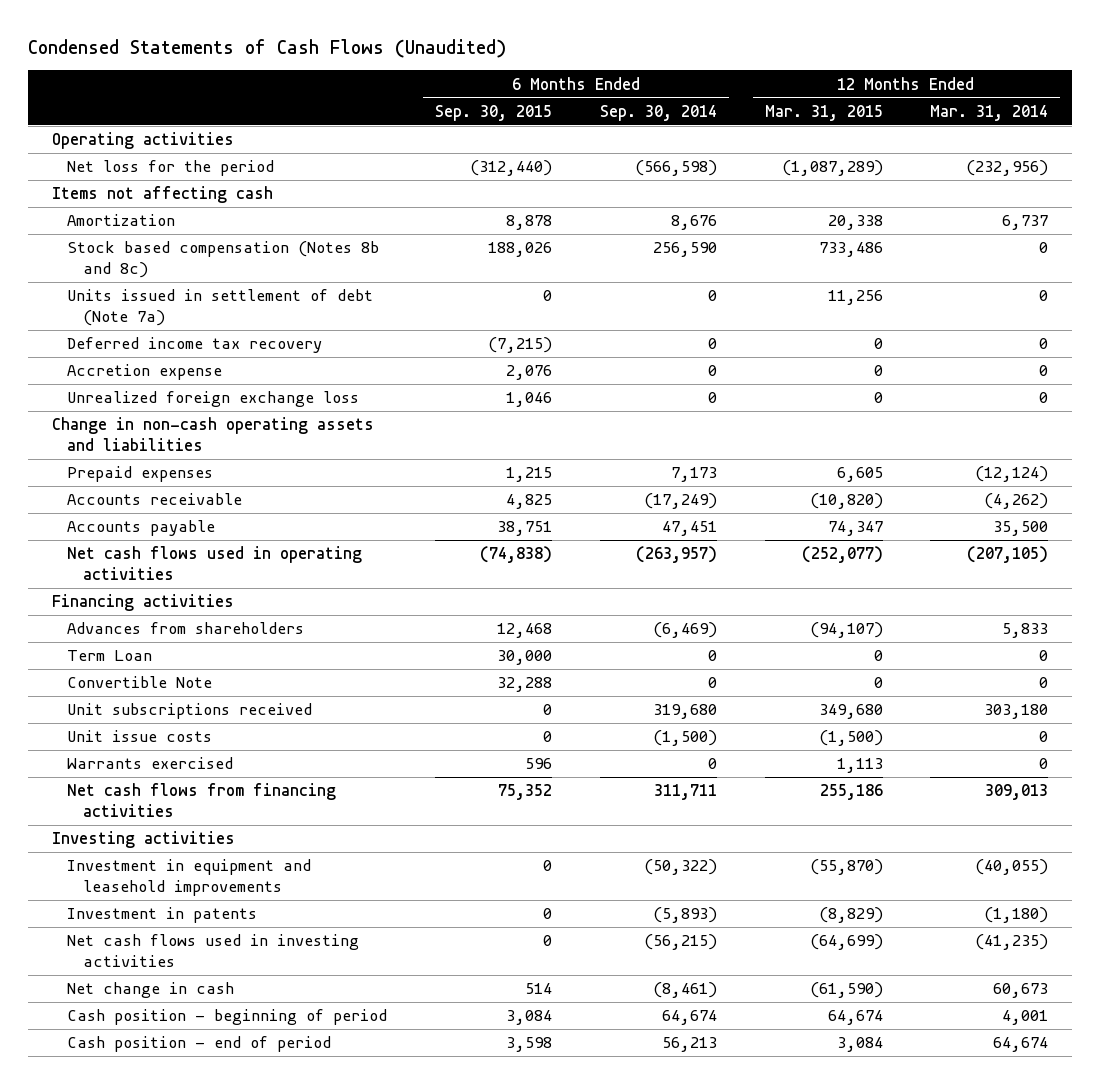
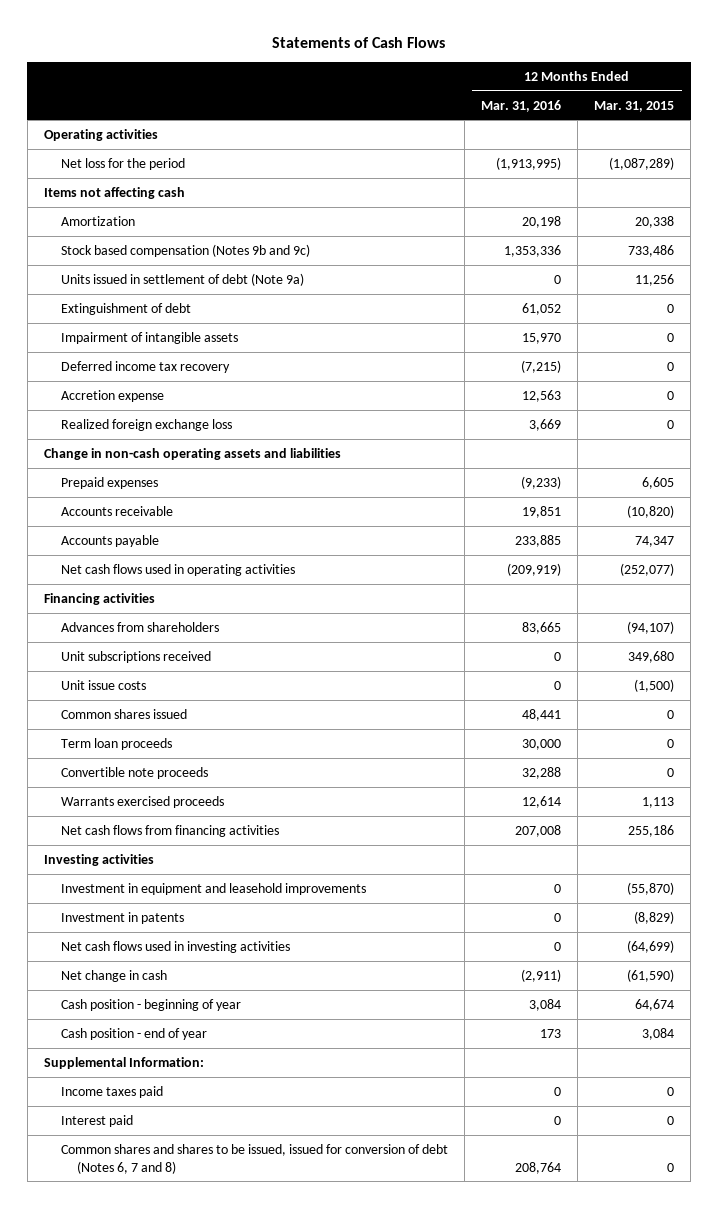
- Condensed Statements of Cash Flows (Unaudited)
+ Statements of Cash Flows
- | 6 Months Ended Sep. 30, 2015 | 6 Months Ended Sep. 30, 2014 | 12 Months Ended Mar. 31, 2015 | 12 Months Ended Mar. 31, 2014
+ | 12 Months Ended Mar. 31, 2016 | 12 Months Ended Mar. 31, 2015
- Stock based compensation (Notes 8b and 8c) | 188,026 | 256,590 | 733,486 | 0
- Units issued in settlement of debt (Note 7a) | 0 | 0 | 11,256 | 0
+ Stock based compensation (Notes 9b and 9c) | 1,353,336 | 733,486
+ Units issued in settlement of debt (Note 9a) | 0 | 11,256
+ Extinguishment of debt | 61,052 | 0
+ Impairment of intangible assets | 15,970 | 0
- Unrealized foreign exchange loss | 1,046 | 0 | 0 | 0
+ Realized foreign exchange loss | 3,669 | 0
- Term Loan | 30,000 | 0 | 0 | 0
- Convertible Note | 32,288 | 0 | 0 | 0
- Warrants exercised | 596 | 0 | 1,113 | 0
+ Common shares issued | 48,441 | 0
+ Term loan proceeds | 30,000 | 0
+ Convertible note proceeds | 32,288 | 0
+ Warrants exercised proceeds | 12,614 | 1,113
- Cash position - beginning of period | 3,084 | 64,674 | 64,674 | 4,001
- Cash position - end of period | 3,598 | 56,213 | 3,084 | 64,674
+ Cash position - beginning of year | 3,084 | 64,674
+ Cash position - end of year | 173 | 3,084
+ Supplemental Information:
+ Income taxes paid | 0 | 0
+ Interest paid | 0 | 0
+ Common shares and shares to be issued, issued for conversion of debt (Notes 6, 7 and 8) | 208,764 | 0

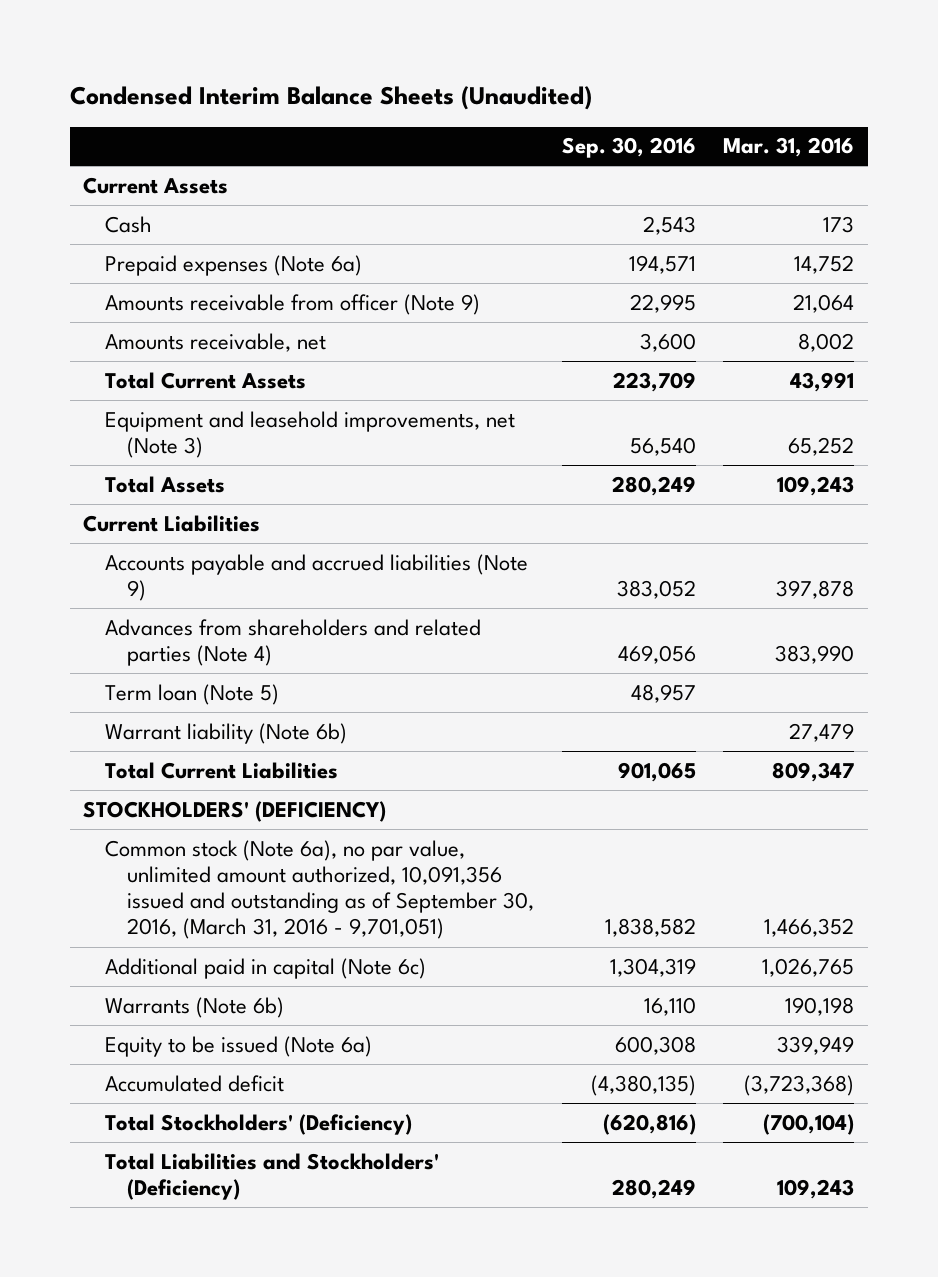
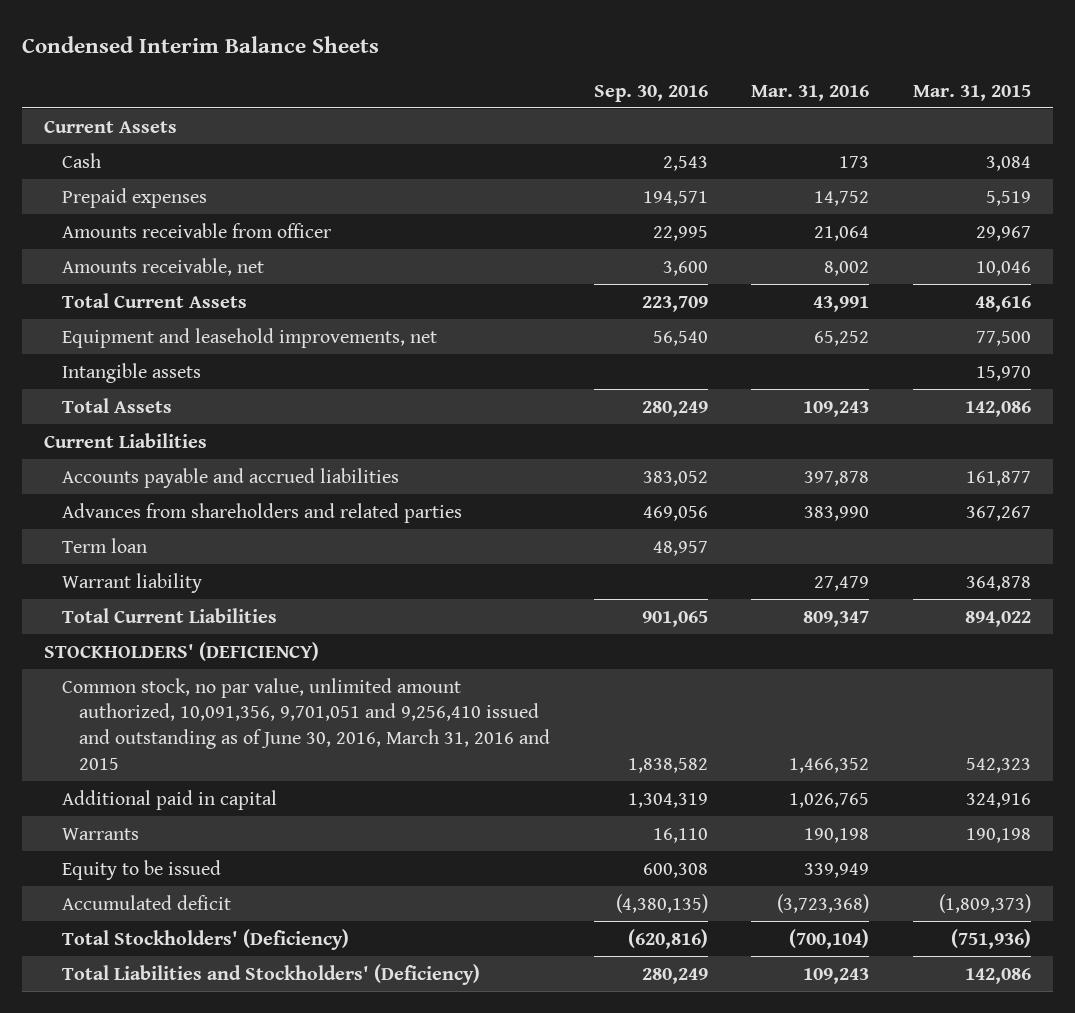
- Condensed Interim Balance Sheets (Unaudited)
+ Condensed Interim Balance Sheets
- | Sep. 30, 2016 | Mar. 31, 2016
+ | Sep. 30, 2016 | Mar. 31, 2016 | Mar. 31, 2015
- Prepaid expenses (Note 6a) | 194,571 | 14,752
- Amounts receivable from officer (Note 9) | 22,995 | 21,064
+ Prepaid expenses | 194,571 | 14,752 | 5,519
+ Amounts receivable from officer | 22,995 | 21,064 | 29,967
- Equipment and leasehold improvements, net (Note 3) | 56,540 | 65,252
+ Equipment and leasehold improvements, net | 56,540 | 65,252 | 77,500
+ Intangible assets | | | 15,970
- Accounts payable and accrued liabilities (Note 9) | 383,052 | 397,878
- Advances from shareholders and related parties (Note 4) | 469,056 | 383,990
- Term loan (Note 5) | 48,957 |
- Warrant liability (Note 6b) | | 27,479
+ Accounts payable and accrued liabilities | 383,052 | 397,878 | 161,877
+ Advances from shareholders and related parties | 469,056 | 383,990 | 367,267
+ Term loan | 48,957 | |
+ Warrant liability | | 27,479 | 364,878
- Common stock (Note 6a), no par value, unlimited amount authorized, 10,091,356 issued and outstanding as of September 30, 2016, (March 31, 2016 - 9,701,051) | 1,838,582 | 1,466,352
- Additional paid in capital (Note 6c) | 1,304,319 | 1,026,765
- Warrants (Note 6b) | 16,110 | 190,198
- Equity to be issued (Note 6a) | 600,308 | 339,949
+ Common stock, no par value, unlimited amount authorized, 10,091,356, 9,701,051 and 9,256,410 issued and outstanding as of June 30, 2016, March 31, 2016 and 2015 | 1,838,582 | 1,466,352 | 542,323
+ Additional paid in capital | 1,304,319 | 1,026,765 | 324,916
+ Warrants | 16,110 | 190,198 | 190,198
+ Equity to be issued | 600,308 | 339,949 |

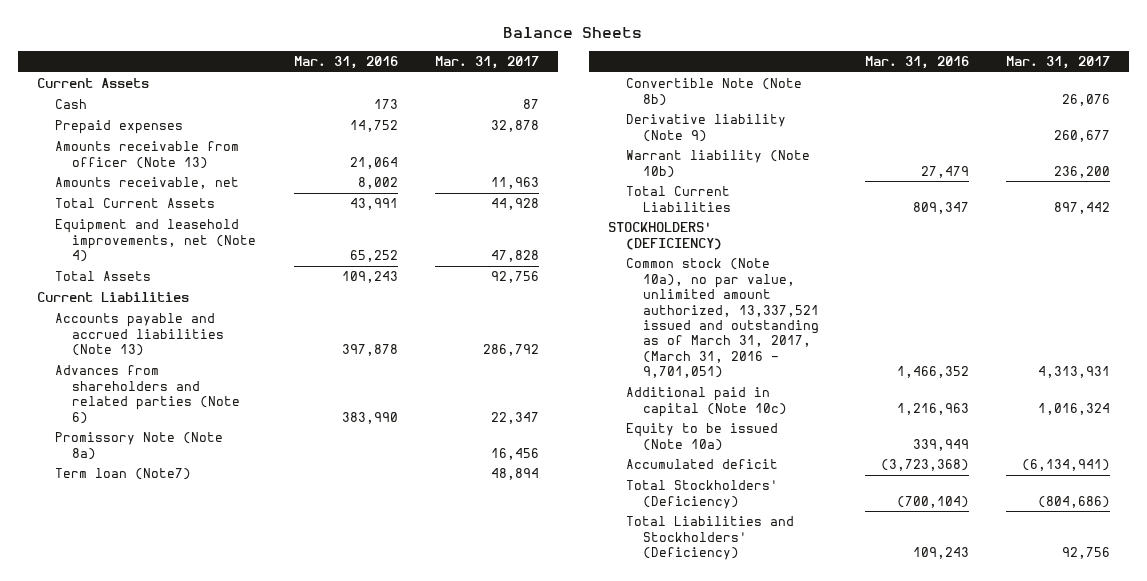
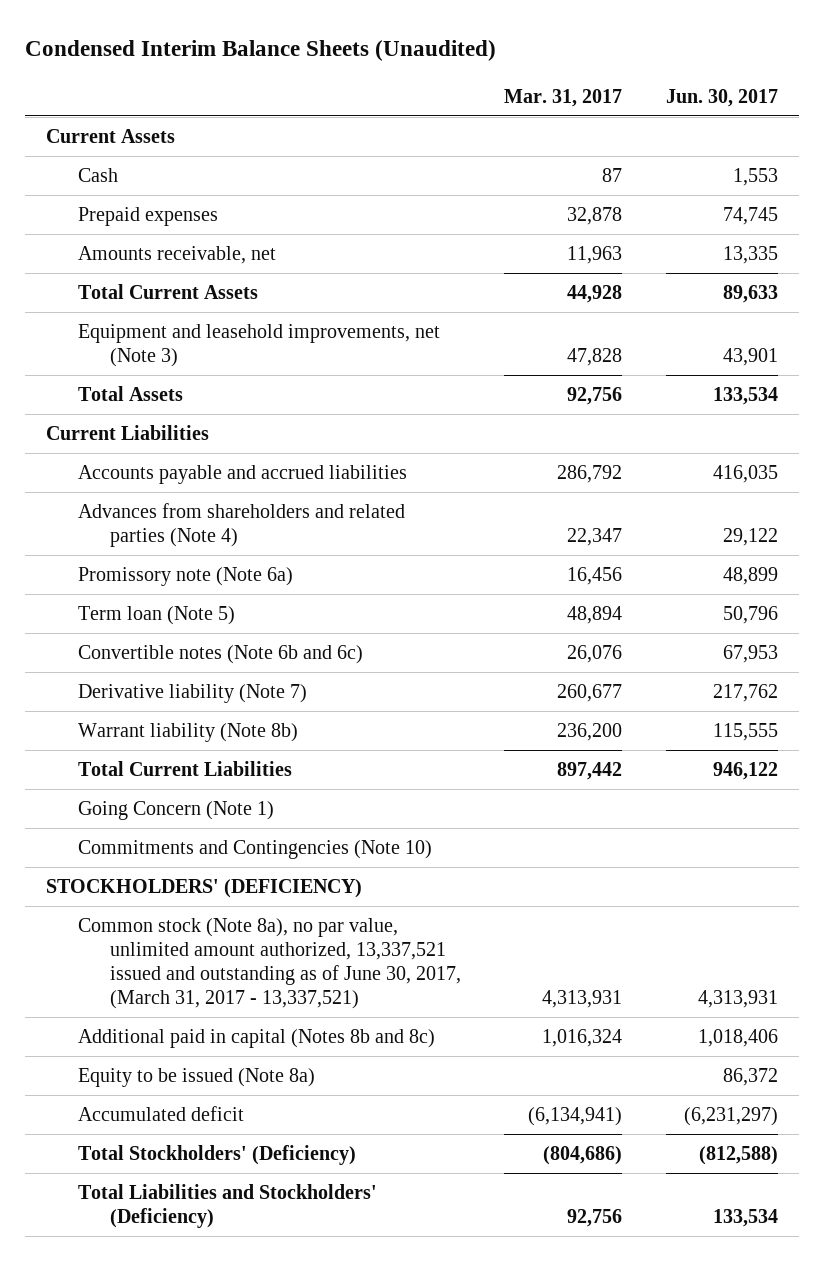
- Balance Sheets
+ Condensed Interim Balance Sheets (Unaudited)
- | Mar. 31, 2016 | Mar. 31, 2017
+ | Mar. 31, 2017 | Jun. 30, 2017
- Amounts receivable from officer (Note 13) | 21,064 |
- Equipment and leasehold improvements, net (Note 4) | 65,252 | 47,828
+ Equipment and leasehold improvements, net (Note 3) | 47,828 | 43,901
- Accounts payable and accrued liabilities (Note 13) | 397,878 | 286,792
- Advances from shareholders and related parties (Note 6) | 383,990 | 22,347
- Promissory Note (Note 8a) | | 16,456
- Term loan (Note7) | | 48,894
- Convertible Note (Note 8b) | | 26,076
- Derivative liability (Note 9) | | 260,677
- Warrant liability (Note 10b) | 27,479 | 236,200
+ Accounts payable and accrued liabilities | 286,792 | 416,035
+ Advances from shareholders and related parties (Note 4) | 22,347 | 29,122
+ Promissory note (Note 6a) | 16,456 | 48,899
+ Term loan (Note 5) | 48,894 | 50,796
+ Convertible notes (Note 6b and 6c) | 26,076 | 67,953
+ Derivative liability (Note 7) | 260,677 | 217,762
+ Warrant liability (Note 8b) | 236,200 | 115,555
+ Going Concern (Note 1)
+ Commitments and Contingencies (Note 10)
- Common stock (Note 10a), no par value, unlimited amount authorized, 13,337,521 issued and outstanding as of March 31, 2017, (March 31, 2016 - 9,701,051) | 1,466,352 | 4,313,931
- Additional paid in capital (Note 10c) | 1,216,963 | 1,016,324
- Equity to be issued (Note 10a) | 339,949 |
+ Common stock (Note 8a), no par value, unlimited amount authorized, 13,337,521 issued and outstanding as of June 30, 2017, (March 31, 2017 - 13,337,521) | 4,313,931 | 4,313,931
+ Additional paid in capital (Notes 8b and 8c) | 1,016,324 | 1,018,406
+ Equity to be issued (Note 8a) | | 86,372

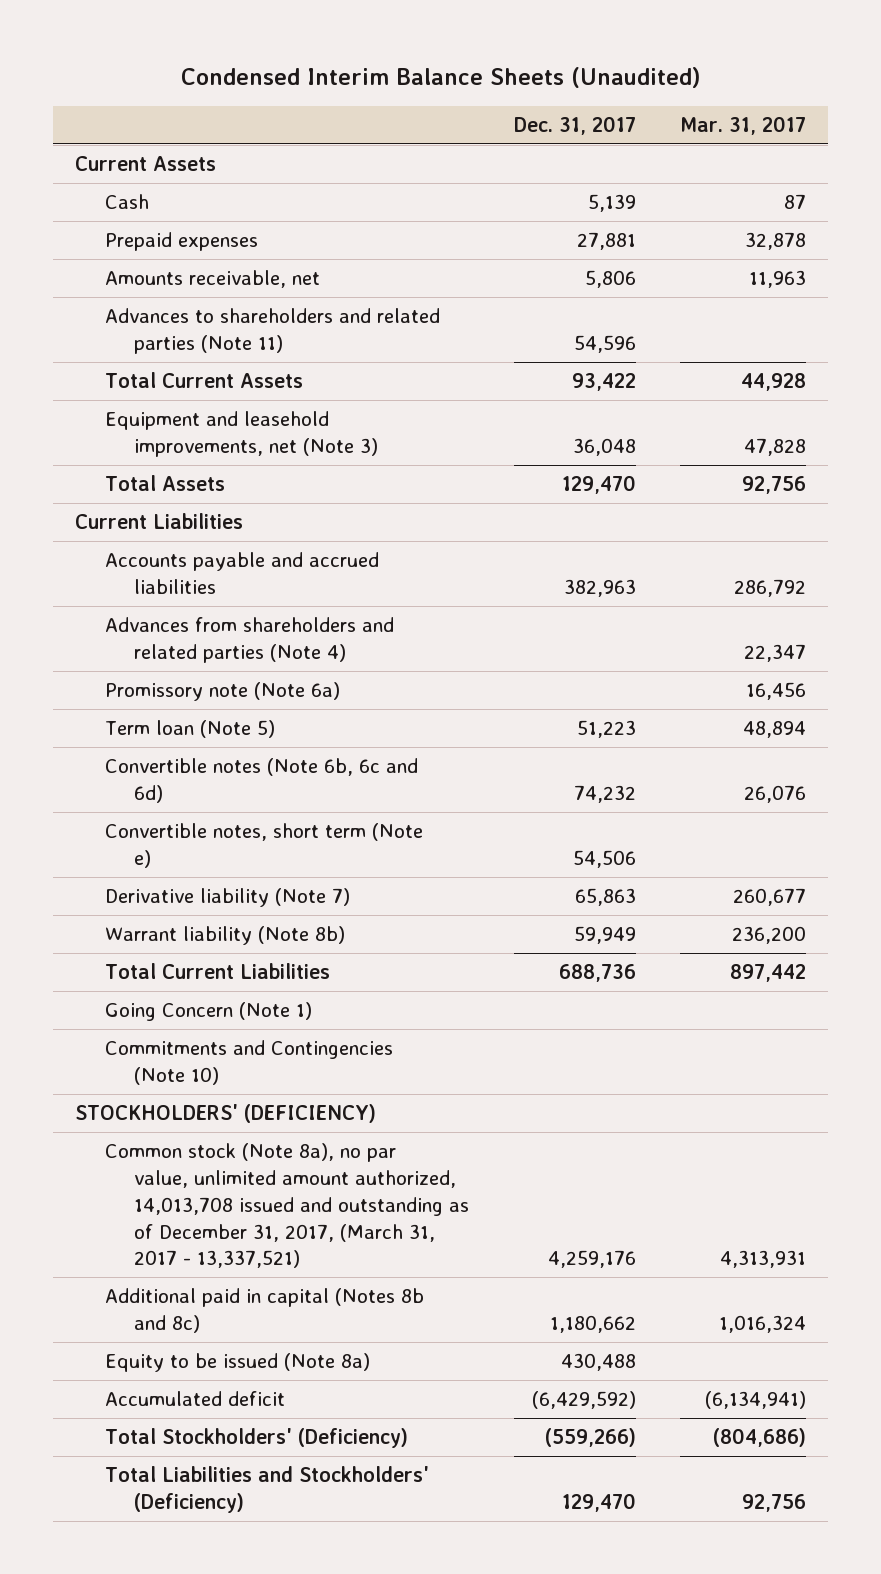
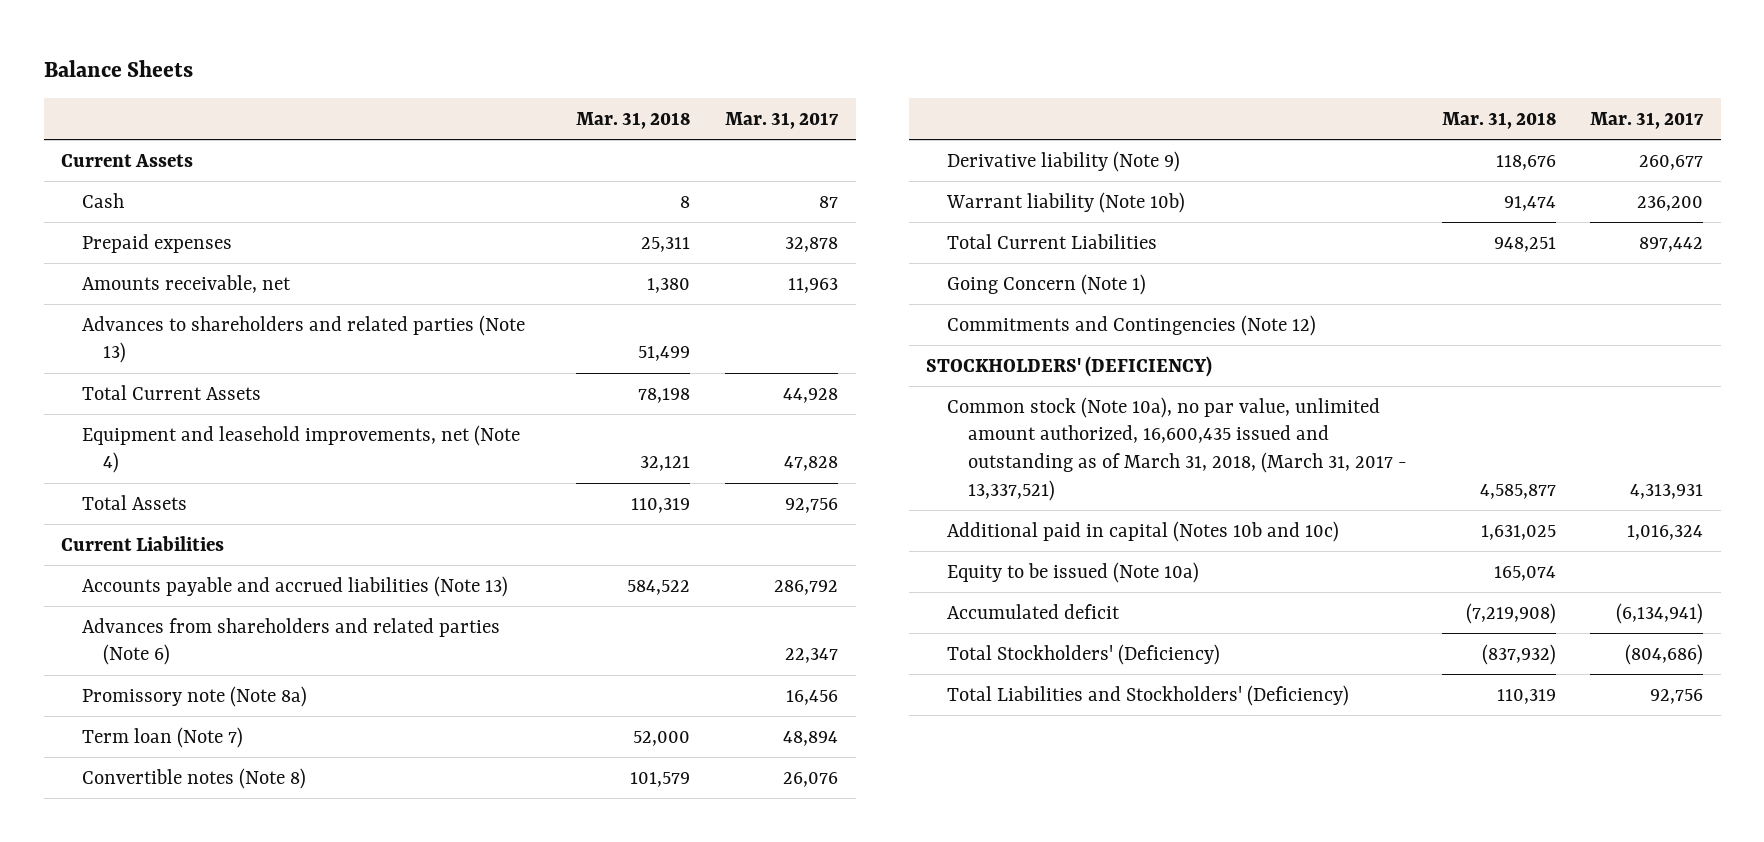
- Condensed Interim Balance Sheets (Unaudited)
+ Balance Sheets
- | Dec. 31, 2017 | Mar. 31, 2017
+ | Mar. 31, 2018 | Mar. 31, 2017
- Advances to shareholders and related parties (Note 11) | 54,596 |
+ Advances to shareholders and related parties (Note 13) | 51,499 |
- Equipment and leasehold improvements, net (Note 3) | 36,048 | 47,828
+ Equipment and leasehold improvements, net (Note 4) | 32,121 | 47,828
- Accounts payable and accrued liabilities | 382,963 | 286,792
- Advances from shareholders and related parties (Note 4) | | 22,347
- Promissory note (Note 6a) | | 16,456
- Term loan (Note 5) | 51,223 | 48,894
- Convertible notes (Note 6b, 6c and 6d) | 74,232 | 26,076
- Convertible notes, short term (Note e) | 54,506 |
- Derivative liability (Note 7) | 65,863 | 260,677
- Warrant liability (Note 8b) | 59,949 | 236,200
+ Accounts payable and accrued liabilities (Note 13) | 584,522 | 286,792
+ Advances from shareholders and related parties (Note 6) | | 22,347
+ Promissory note (Note 8a) | | 16,456
+ Term loan (Note 7) | 52,000 | 48,894
+ Convertible notes (Note 8) | 101,579 | 26,076
+ Derivative liability (Note 9) | 118,676 | 260,677
+ Warrant liability (Note 10b) | 91,474 | 236,200
- Commitments and Contingencies (Note 10)
+ Commitments and Contingencies (Note 12)
- Common stock (Note 8a), no par value, unlimited amount authorized, 14,013,708 issued and outstanding as of December 31, 2017, (March 31, 2017 - 13,337,521) | 4,259,176 | 4,313,931
- Additional paid in capital (Notes 8b and 8c) | 1,180,662 | 1,016,324
- Equity to be issued (Note 8a) | 430,488 |
+ Common stock (Note 10a), no par value, unlimited amount authorized, 16,600,435 issued and outstanding as of March 31, 2018, (March 31, 2017 - 13,337,521) | 4,585,877 | 4,313,931
+ Additional paid in capital (Notes 10b and 10c) | 1,631,025 | 1,016,324
+ Equity to be issued (Note 10a) | 165,074 |

